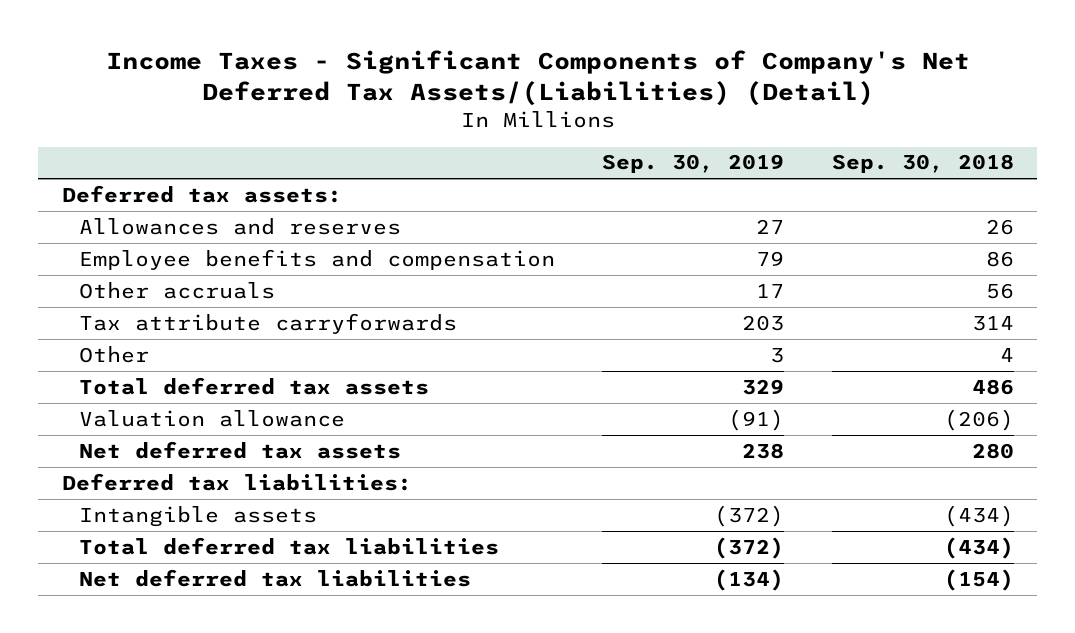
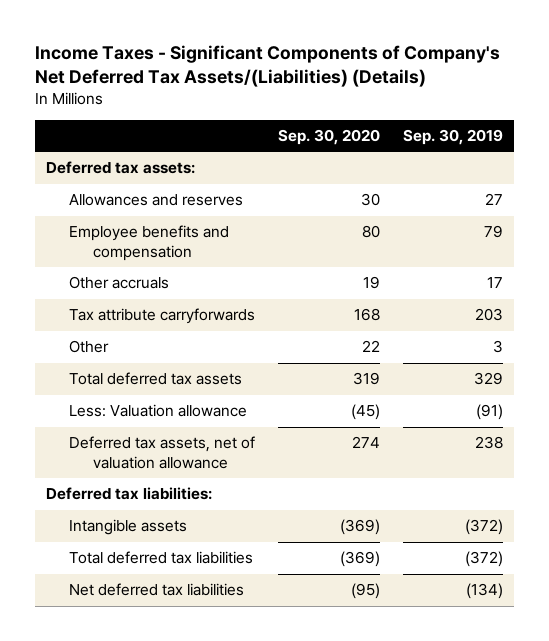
- Income Taxes - Significant Components of Company's Net Deferred Tax Assets/(Liabilities) (Detail)
+ Income Taxes - Significant Components of Company's Net Deferred Tax Assets/(Liabilities) (Details)
- | Sep. 30, 2019 | Sep. 30, 2018
+ | Sep. 30, 2020 | Sep. 30, 2019
- Valuation allowance | (91) | (206)
- Net deferred tax assets | 238 | 280
+ Less: Valuation allowance | (45) | (91)
+ Deferred tax assets, net of valuation allowance | 274 | 238

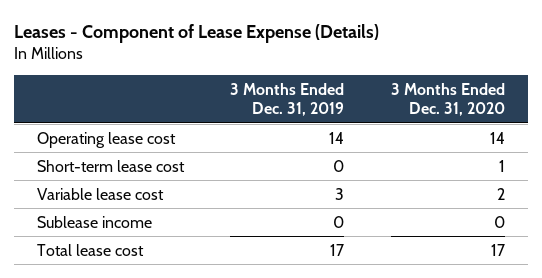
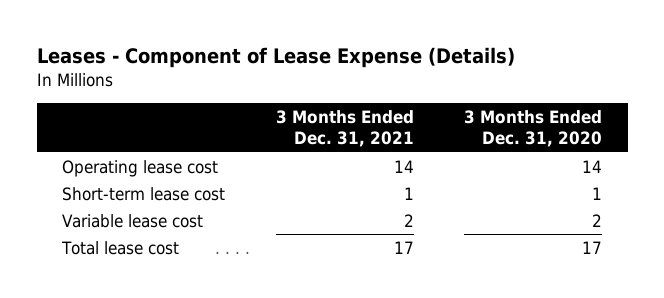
- | 3 Months Ended Dec. 31, 2019 | 3 Months Ended Dec. 31, 2020
+ | 3 Months Ended Dec. 31, 2021 | 3 Months Ended Dec. 31, 2020
- Sublease income | 0 | 0

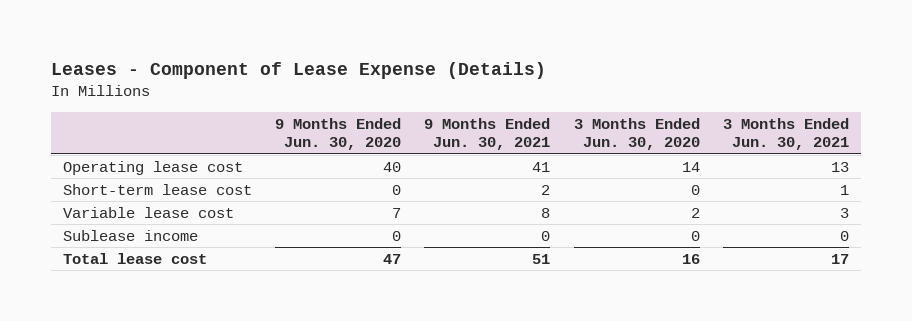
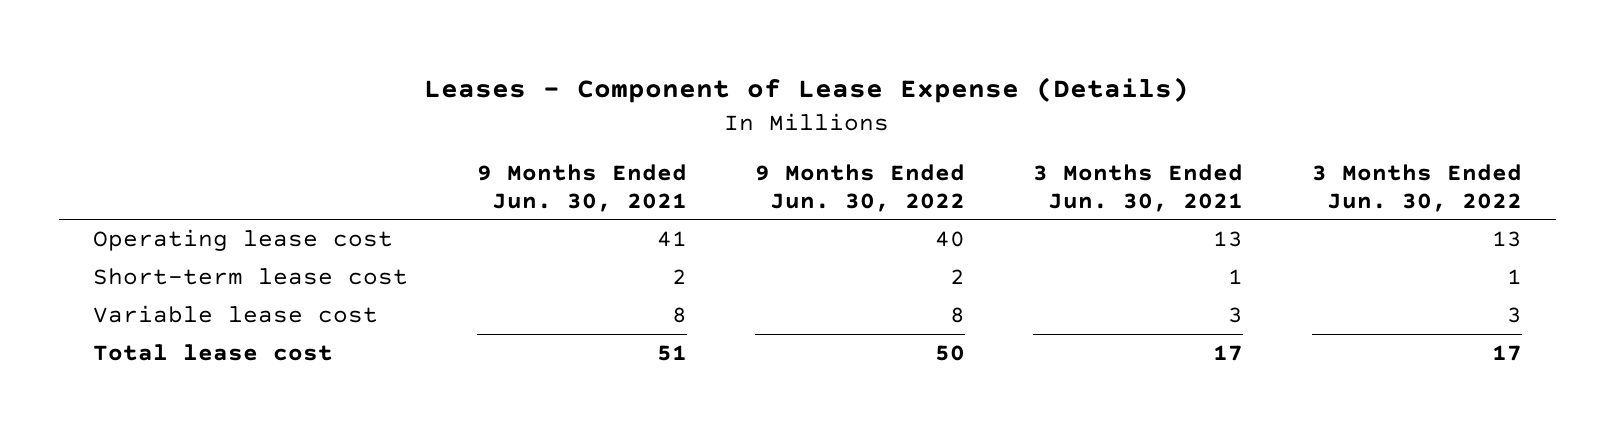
- | 9 Months Ended Jun. 30, 2020 | 9 Months Ended Jun. 30, 2021 | 3 Months Ended Jun. 30, 2020 | 3 Months Ended Jun. 30, 2021
+ | 9 Months Ended Jun. 30, 2021 | 9 Months Ended Jun. 30, 2022 | 3 Months Ended Jun. 30, 2021 | 3 Months Ended Jun. 30, 2022
- Sublease income | 0 | 0 | 0 | 0

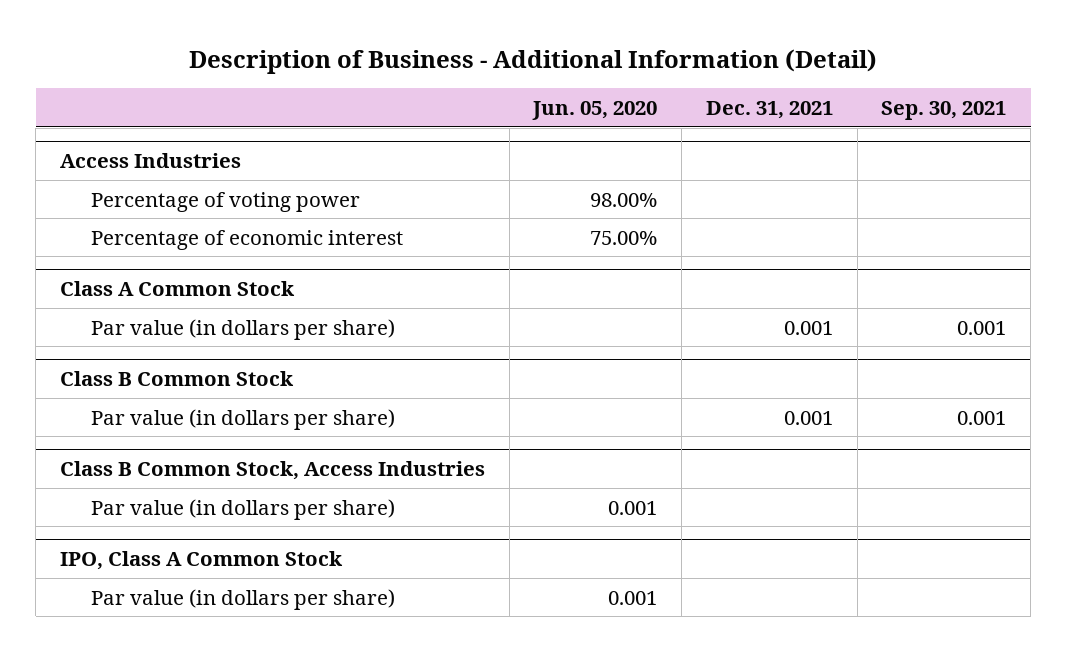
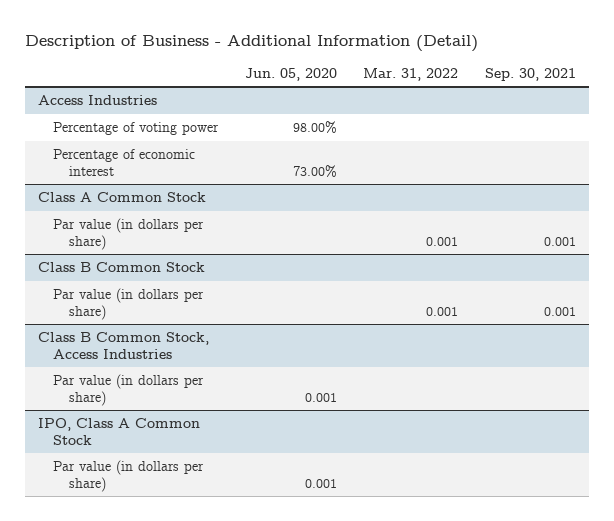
- | Jun. 05, 2020 | Dec. 31, 2021 | Sep. 30, 2021
+ | Jun. 05, 2020 | Mar. 31, 2022 | Sep. 30, 2021
@ Access Industries
- Percentage of economic interest | 75.00% | |
+ Percentage of economic interest | 73.00% | |

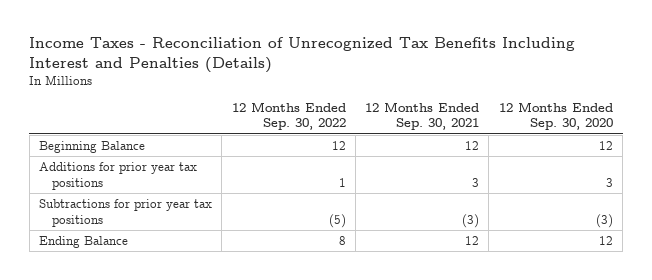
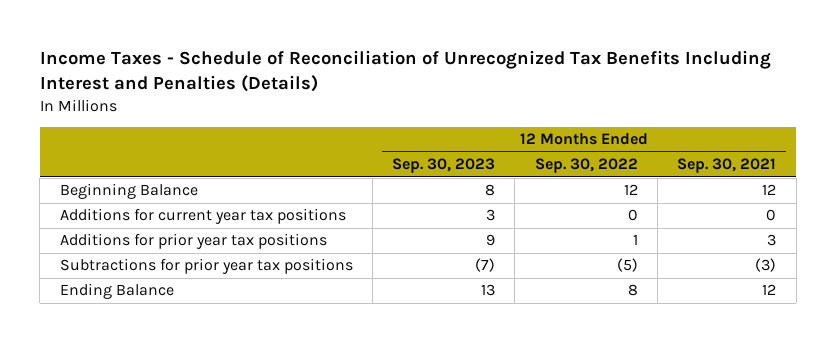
- Income Taxes - Reconciliation of Unrecognized Tax Benefits Including Interest and Penalties (Details)
+ Income Taxes - Schedule of Reconciliation of Unrecognized Tax Benefits Including Interest and Penalties (Details)
- | 12 Months Ended Sep. 30, 2022 | 12 Months Ended Sep. 30, 2021 | 12 Months Ended Sep. 30, 2020
+ | 12 Months Ended Sep. 30, 2023 | 12 Months Ended Sep. 30, 2022 | 12 Months Ended Sep. 30, 2021
+ Additions for current year tax positions | 3 | 0 | 0

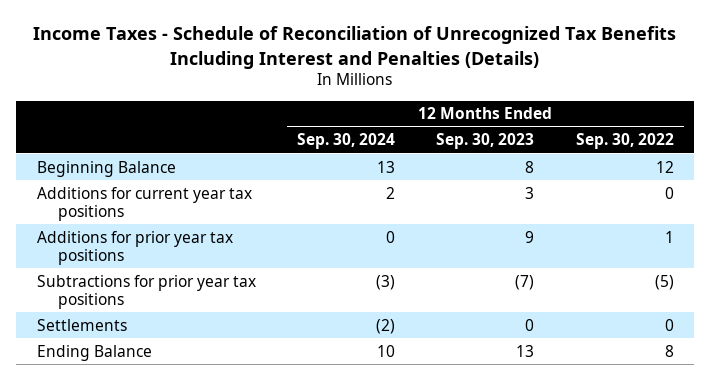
- | 12 Months Ended Sep. 30, 2023 | 12 Months Ended Sep. 30, 2022 | 12 Months Ended Sep. 30, 2021
+ | 12 Months Ended Sep. 30, 2024 | 12 Months Ended Sep. 30, 2023 | 12 Months Ended Sep. 30, 2022
+ Settlements | (2) | 0 | 0

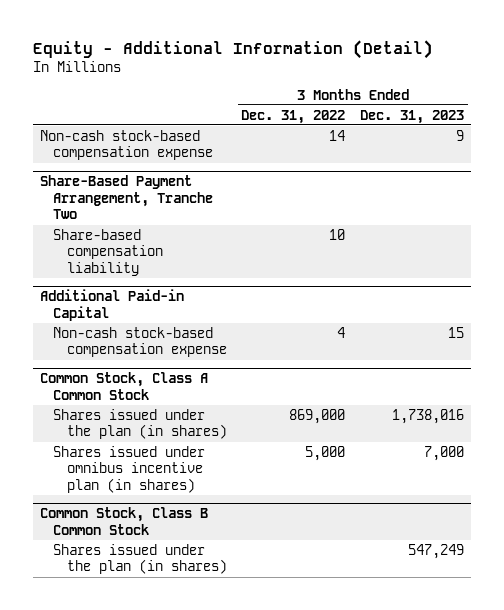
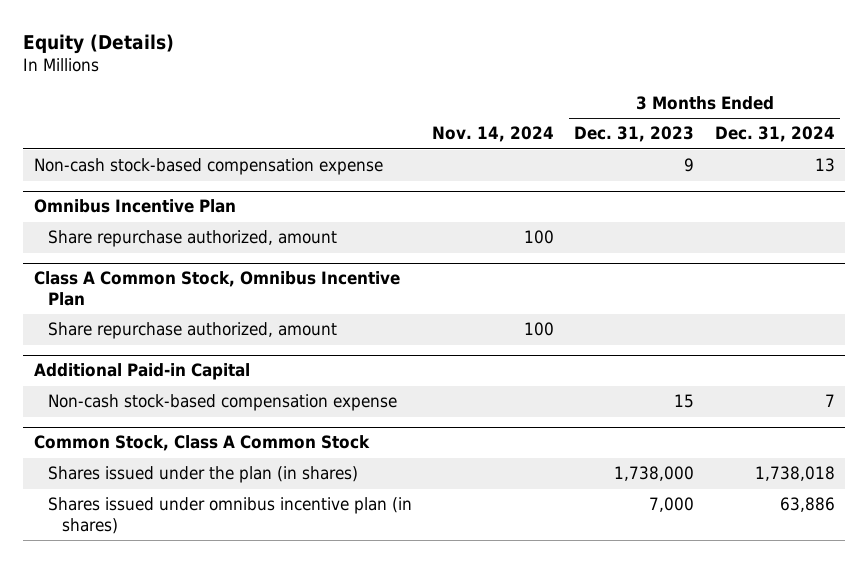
- Equity - Additional Information (Detail)
+ Equity (Details)
- | 3 Months Ended Dec. 31, 2022 | 3 Months Ended Dec. 31, 2023
+ | Nov. 14, 2024 | 3 Months Ended Dec. 31, 2023 | 3 Months Ended Dec. 31, 2024
- Share-Based Payment Arrangement, Tranche Two
- Share-based compensation liability | 10 |
+ Omnibus Incentive Plan
+ Share repurchase authorized, amount | 100 | |
+ Class A Common Stock, Omnibus Incentive Plan
+ Share repurchase authorized, amount | 100 | |
@ Common Stock, Class A Common Stock
- Shares issued under the plan (in shares) | 869,000 | 1,738,016
+ Shares issued under the plan (in shares) | | 1,738,000 | 1,738,018
- Common Stock, Class B Common Stock
- Shares issued under the plan (in shares) | | 547,249

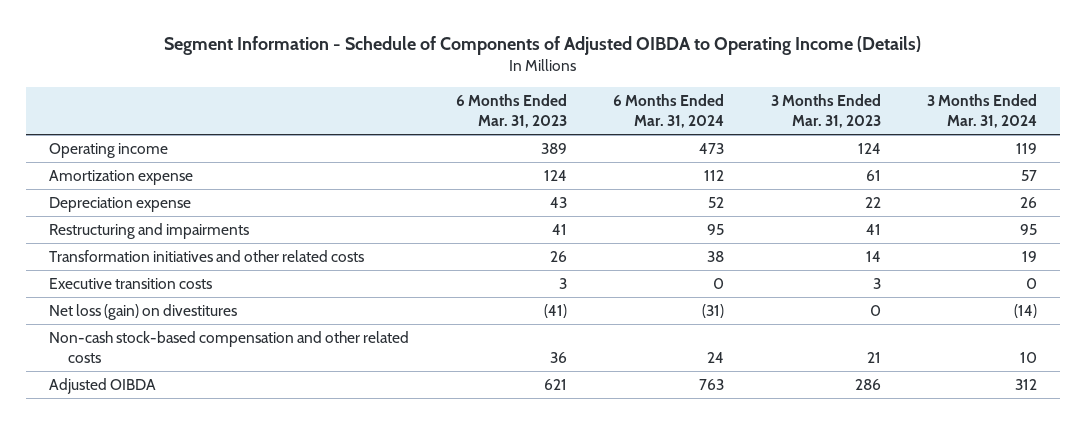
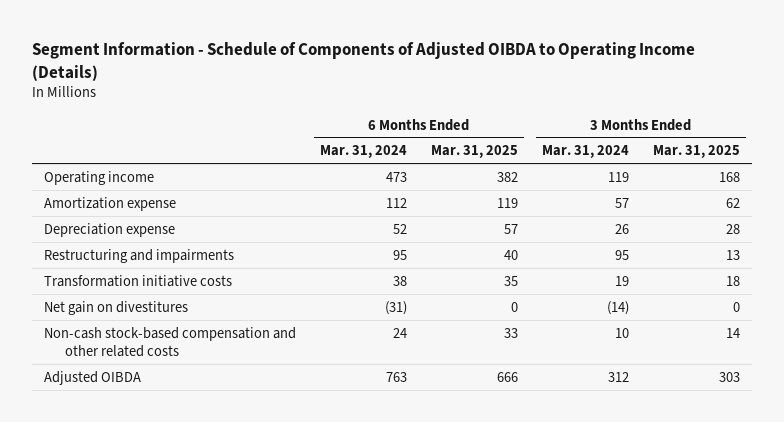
- | 6 Months Ended Mar. 31, 2023 | 6 Months Ended Mar. 31, 2024 | 3 Months Ended Mar. 31, 2023 | 3 Months Ended Mar. 31, 2024
+ | 6 Months Ended Mar. 31, 2024 | 6 Months Ended Mar. 31, 2025 | 3 Months Ended Mar. 31, 2024 | 3 Months Ended Mar. 31, 2025
- Transformation initiatives and other related costs | 26 | 38 | 14 | 19
- Executive transition costs | 3 | 0 | 3 | 0
- Net loss (gain) on divestitures | (41) | (31) | 0 | (14)
+ Transformation initiative costs | 38 | 35 | 19 | 18
+ Net gain on divestitures | (31) | 0 | (14) | 0

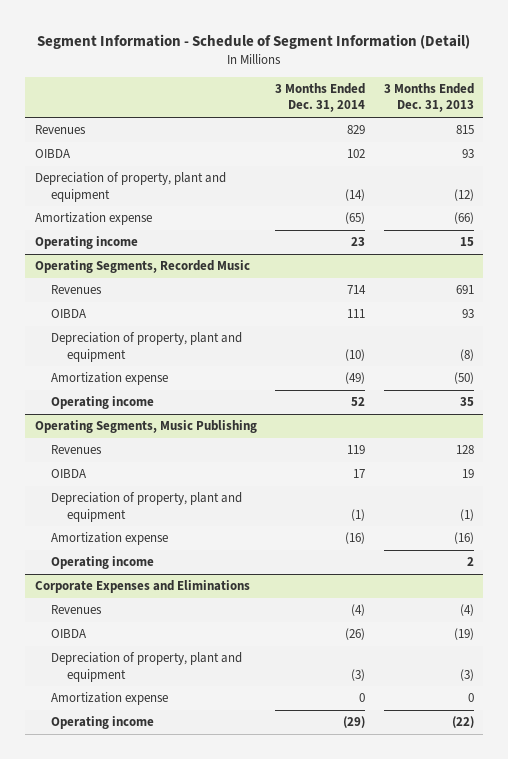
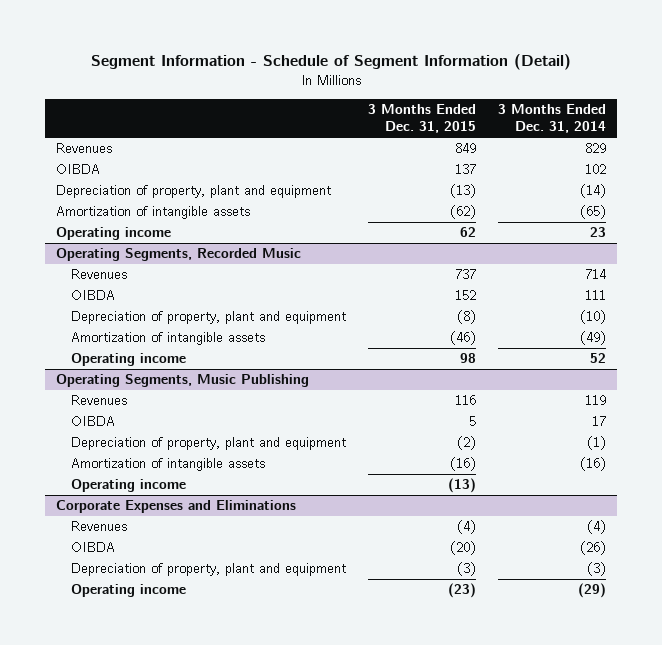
- | 3 Months Ended Dec. 31, 2014 | 3 Months Ended Dec. 31, 2013
+ | 3 Months Ended Dec. 31, 2015 | 3 Months Ended Dec. 31, 2014
- Amortization expense | (65) | (66)
+ Amortization of intangible assets | (62) | (65)
@ Operating Segments, Recorded Music
- Amortization expense | (49) | (50)
+ Amortization of intangible assets | (46) | (49)
@ Operating Segments, Music Publishing
- Amortization expense | (16) | (16)
+ Amortization of intangible assets | (16) | (16)
@ Corporate Expenses and Eliminations
- Amortization expense | 0 | 0

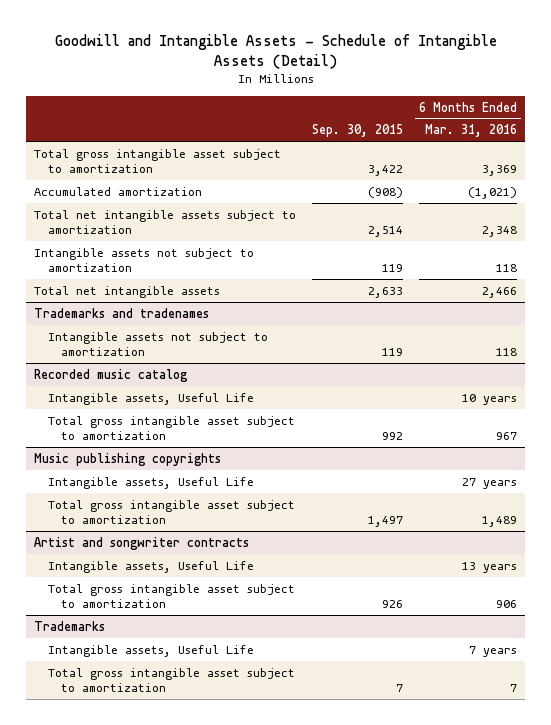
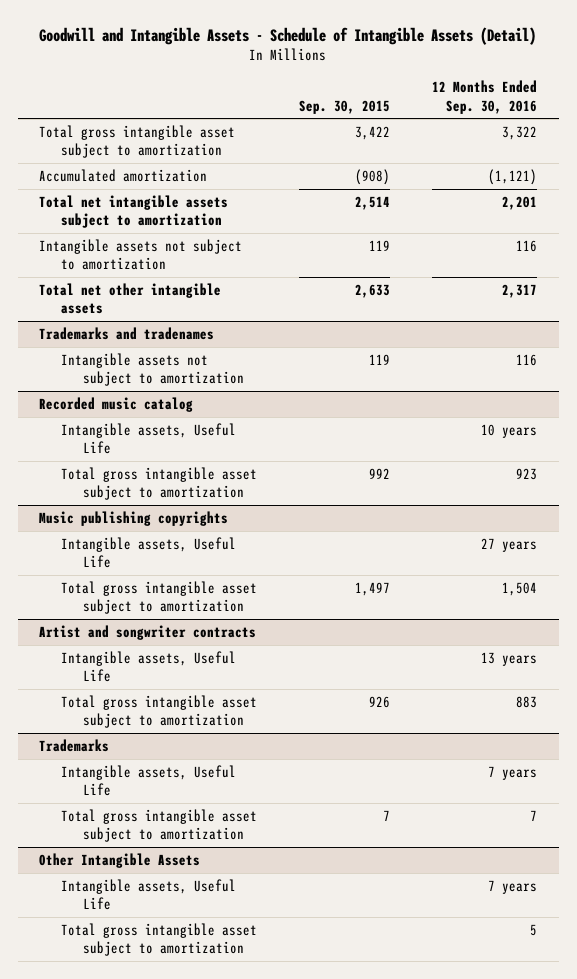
- | Sep. 30, 2015 | 6 Months Ended Mar. 31, 2016
+ | Sep. 30, 2015 | 12 Months Ended Sep. 30, 2016
- Total net intangible assets | 2,633 | 2,466
+ Total net other intangible assets | 2,633 | 2,317
+ Other Intangible Assets
+ Intangible assets, Useful Life | | 7 years
+ Total gross intangible asset subject to amortization | | 5

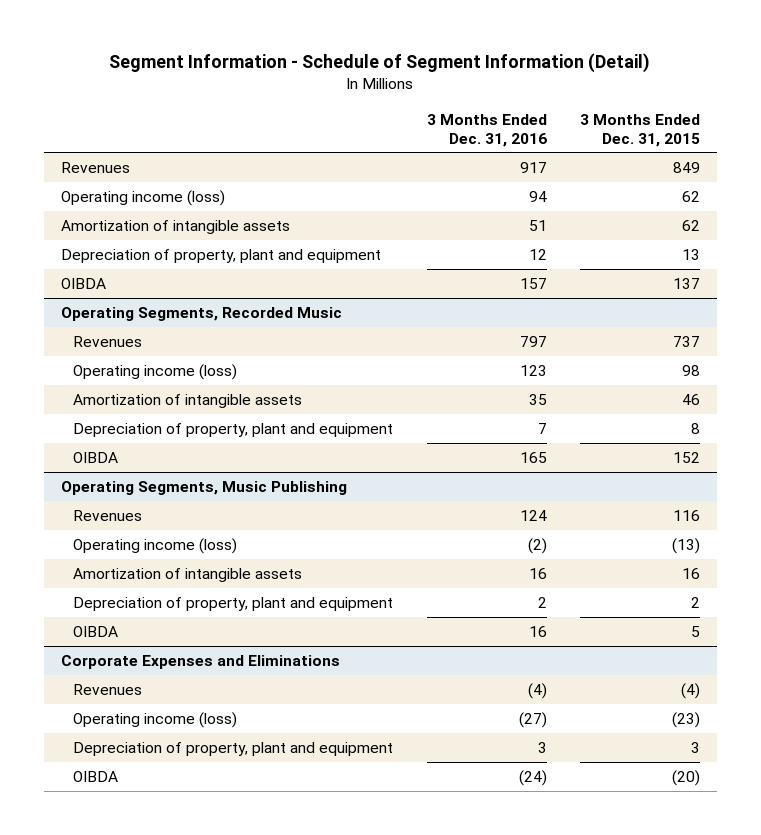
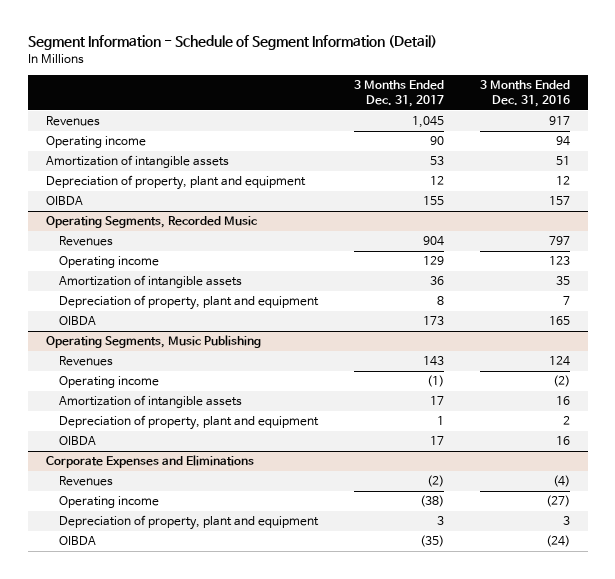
- | 3 Months Ended Dec. 31, 2016 | 3 Months Ended Dec. 31, 2015
+ | 3 Months Ended Dec. 31, 2017 | 3 Months Ended Dec. 31, 2016
- Operating income (loss) | 94 | 62
+ Operating income | 90 | 94
@ Operating Segments, Recorded Music
- Operating income (loss) | 123 | 98
+ Operating income | 129 | 123
@ Operating Segments, Music Publishing
- Operating income (loss) | (2) | (13)
+ Operating income | (1) | (2)
@ Corporate Expenses and Eliminations
- Operating income (loss) | (27) | (23)
+ Operating income | (38) | (27)

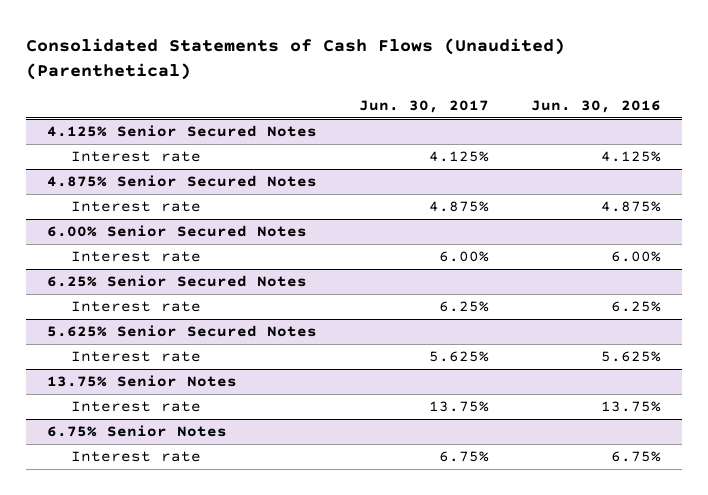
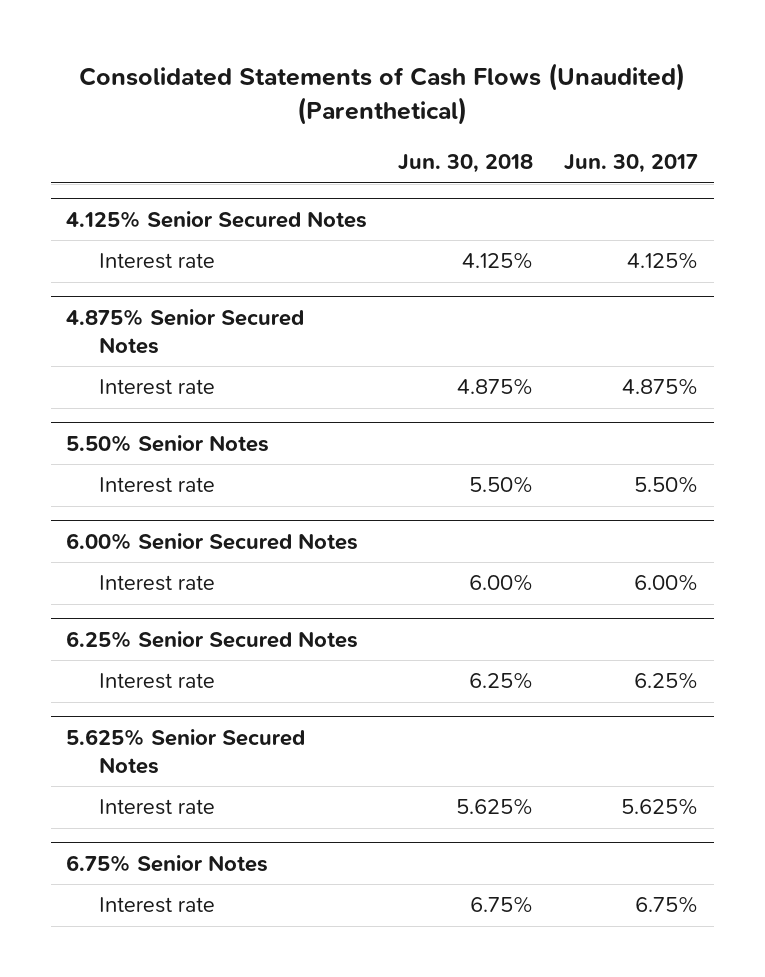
- | Jun. 30, 2017 | Jun. 30, 2016
+ | Jun. 30, 2018 | Jun. 30, 2017
+ 5.50% Senior Notes
+ Interest rate | 5.50% | 5.50%
- 13.75% Senior Notes
- Interest rate | 13.75% | 13.75%

